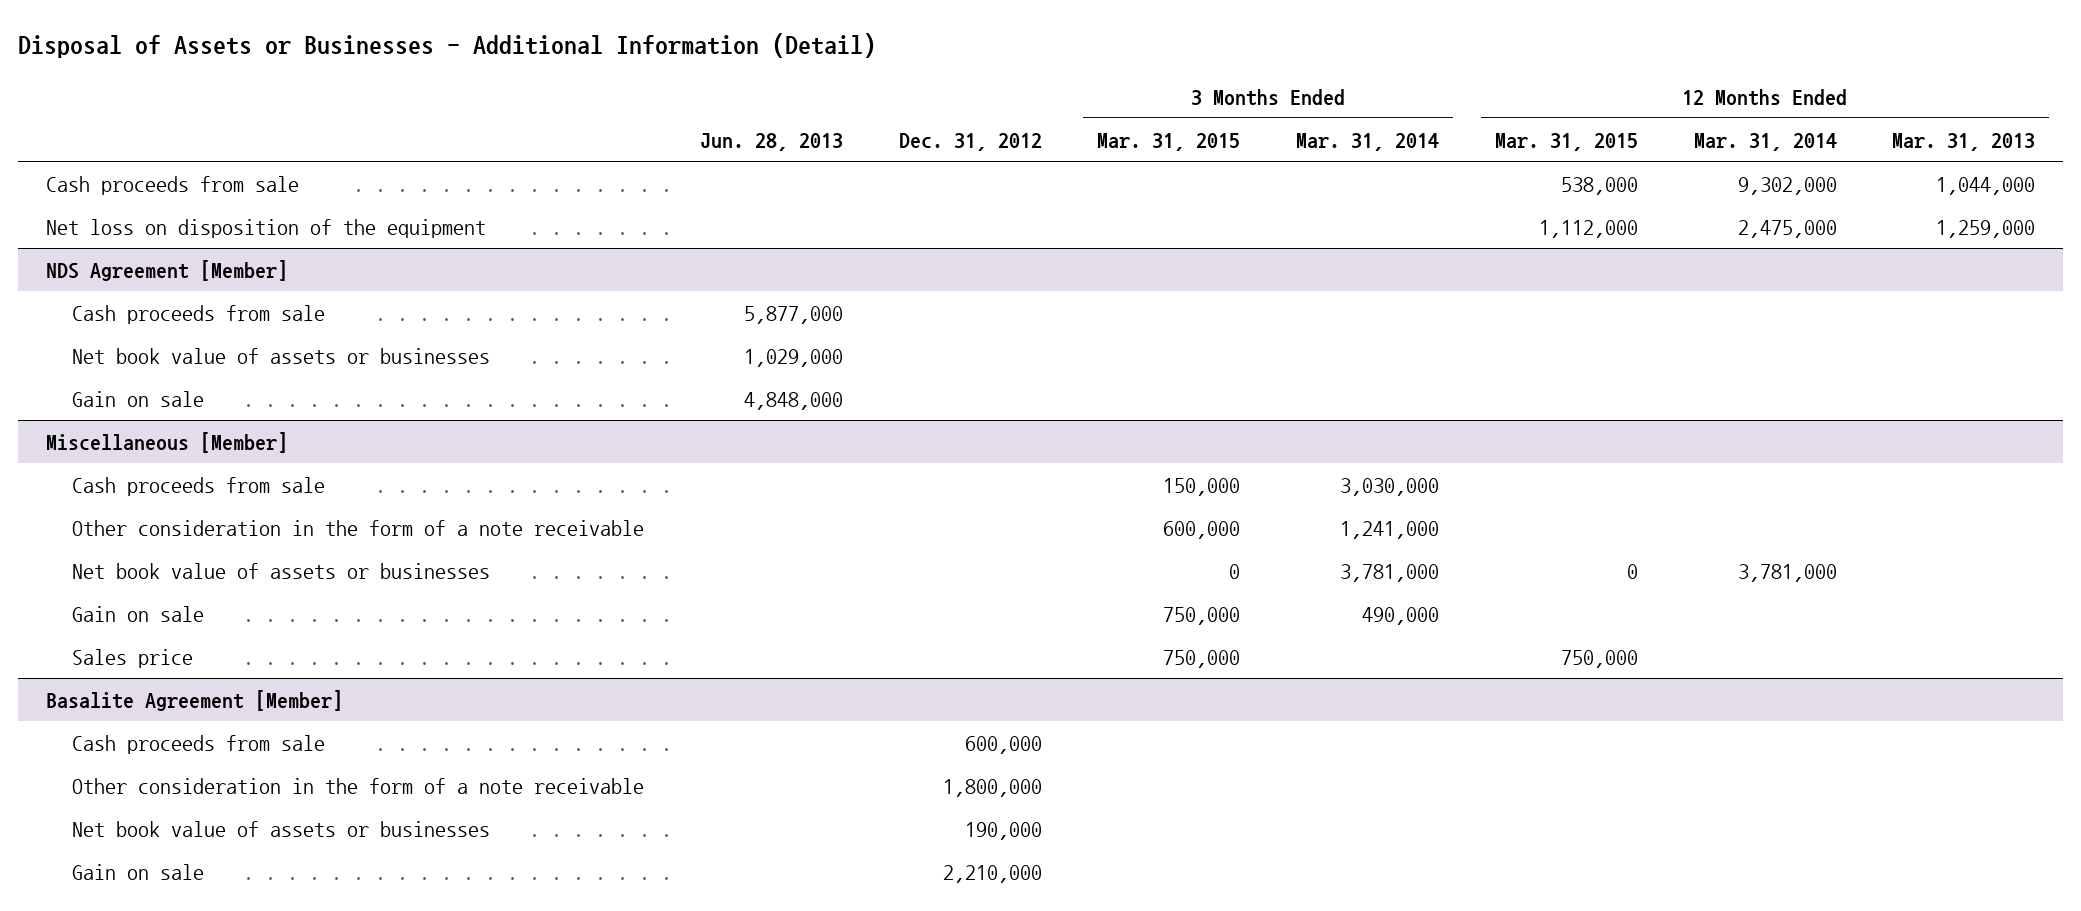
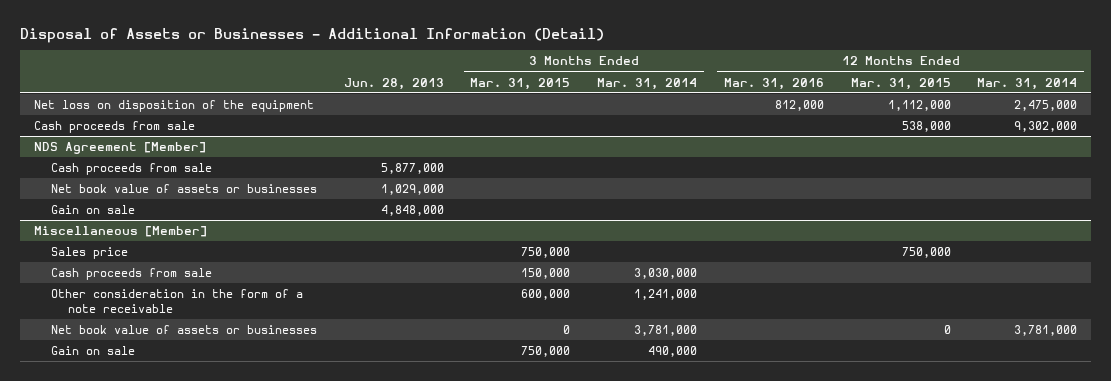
- | Jun. 28, 2013 | Dec. 31, 2012 | 3 Months Ended Mar. 31, 2015 | 3 Months Ended Mar. 31, 2014 | 12 Months Ended Mar. 31, 2015 | 12 Months Ended Mar. 31, 2014 | 12 Months Ended Mar. 31, 2013
+ | Jun. 28, 2013 | 3 Months Ended Mar. 31, 2015 | 3 Months Ended Mar. 31, 2014 | 12 Months Ended Mar. 31, 2016 | 12 Months Ended Mar. 31, 2015 | 12 Months Ended Mar. 31, 2014
moved down: Cash proceeds from sale | | | | | 538,000 | 9,302,000
@ Miscellaneous [Member]
moved up: Sales price | | 750,000 | | | 750,000 |
- Basalite Agreement [Member]
- Cash proceeds from sale | | 600,000 | | | | |
- Other consideration in the form of a note receivable | | 1,800,000 | | | | |
- Net book value of assets or businesses | | 190,000 | | | | |
- Gain on sale | | 2,210,000 | | | | |

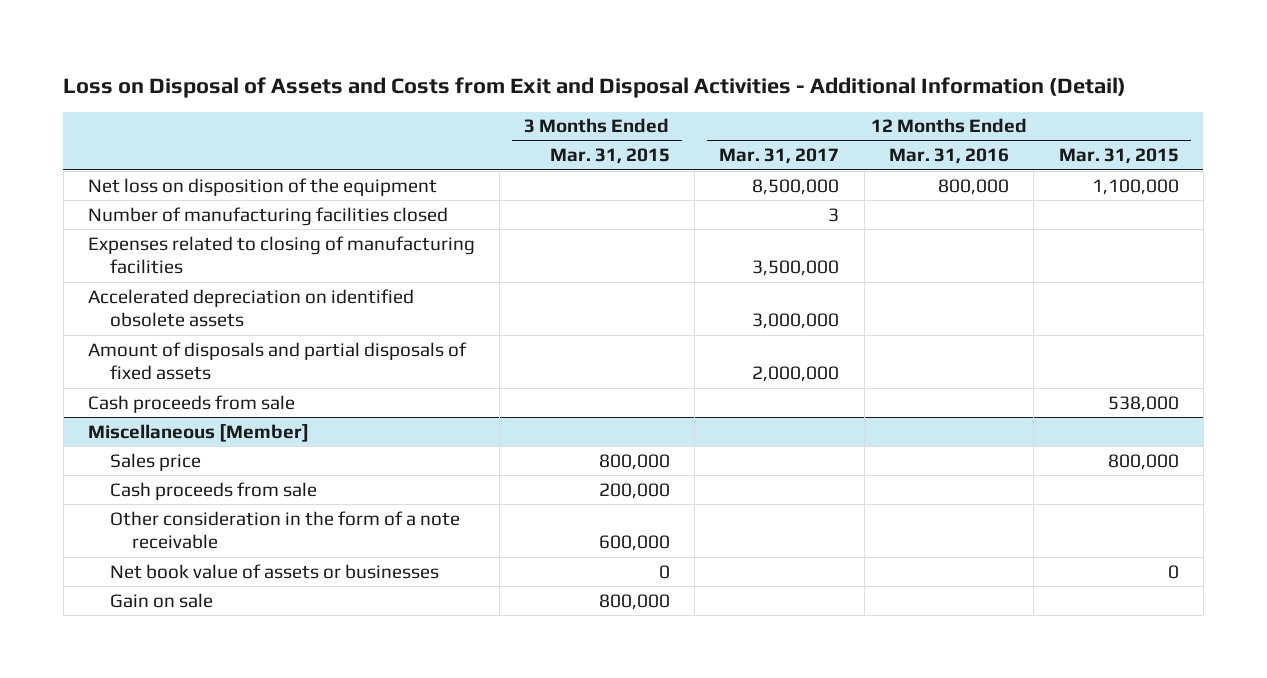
- Disposal of Assets or Businesses - Additional Information (Detail)
+ Loss on Disposal of Assets and Costs from Exit and Disposal Activities - Additional Information (Detail)
- | Jun. 28, 2013 | 3 Months Ended Mar. 31, 2015 | 3 Months Ended Mar. 31, 2014 | 12 Months Ended Mar. 31, 2016 | 12 Months Ended Mar. 31, 2015 | 12 Months Ended Mar. 31, 2014
+ | 3 Months Ended Mar. 31, 2015 | 12 Months Ended Mar. 31, 2017 | 12 Months Ended Mar. 31, 2016 | 12 Months Ended Mar. 31, 2015
- Net loss on disposition of the equipment | | | | 812,000 | 1,112,000 | 2,475,000
+ Net loss on disposition of the equipment | | 8,500,000 | 800,000 | 1,100,000
+ Number of manufacturing facilities closed | | 3 | |
+ Expenses related to closing of manufacturing facilities | | 3,500,000 | |
+ Accelerated depreciation on identified obsolete assets | | 3,000,000 | |
+ Amount of disposals and partial disposals of fixed assets | | 2,000,000 | |
- NDS Agreement [Member]
- Cash proceeds from sale | 5,877,000 | | | | |
- Net book value of assets or businesses | 1,029,000 | | | | |
- Gain on sale | 4,848,000 | | | | |
@ Miscellaneous [Member]
- Sales price | | 750,000 | | | 750,000 |
- Cash proceeds from sale | | 150,000 | 3,030,000 | | |
+ Sales price | 800,000 | | | 800,000
+ Cash proceeds from sale | 200,000 | | |
- Gain on sale | | 750,000 | 490,000 | | |
+ Gain on sale | 800,000 | | |

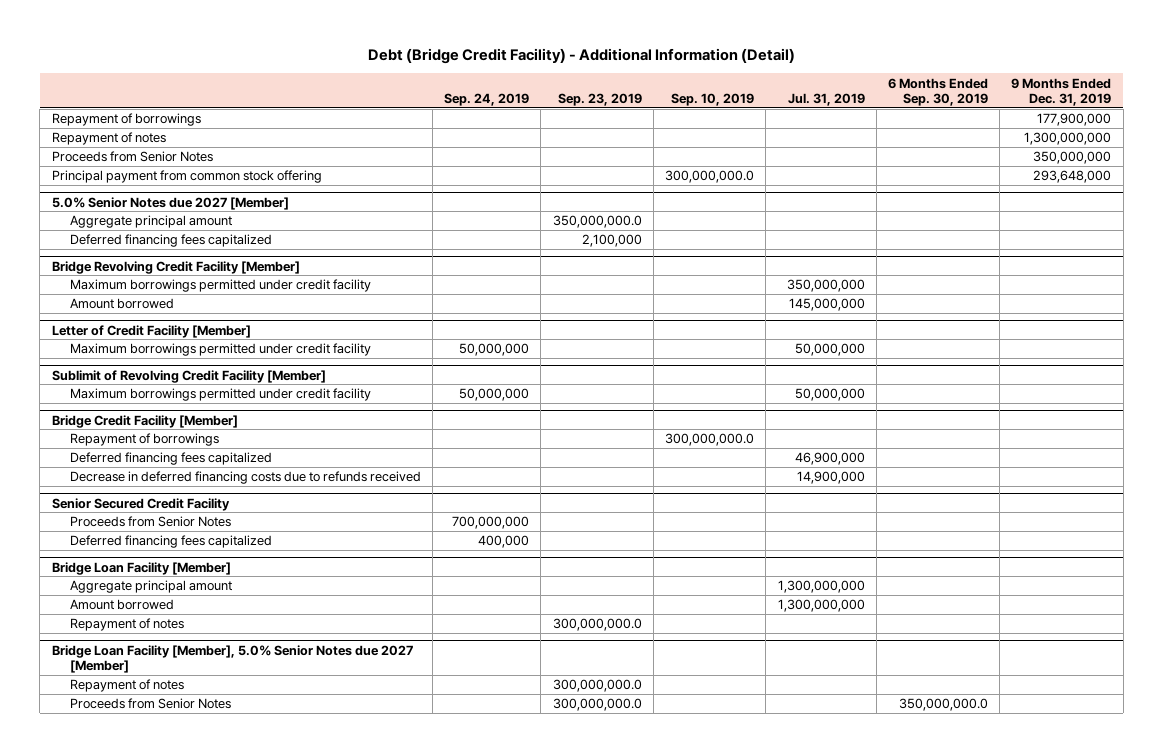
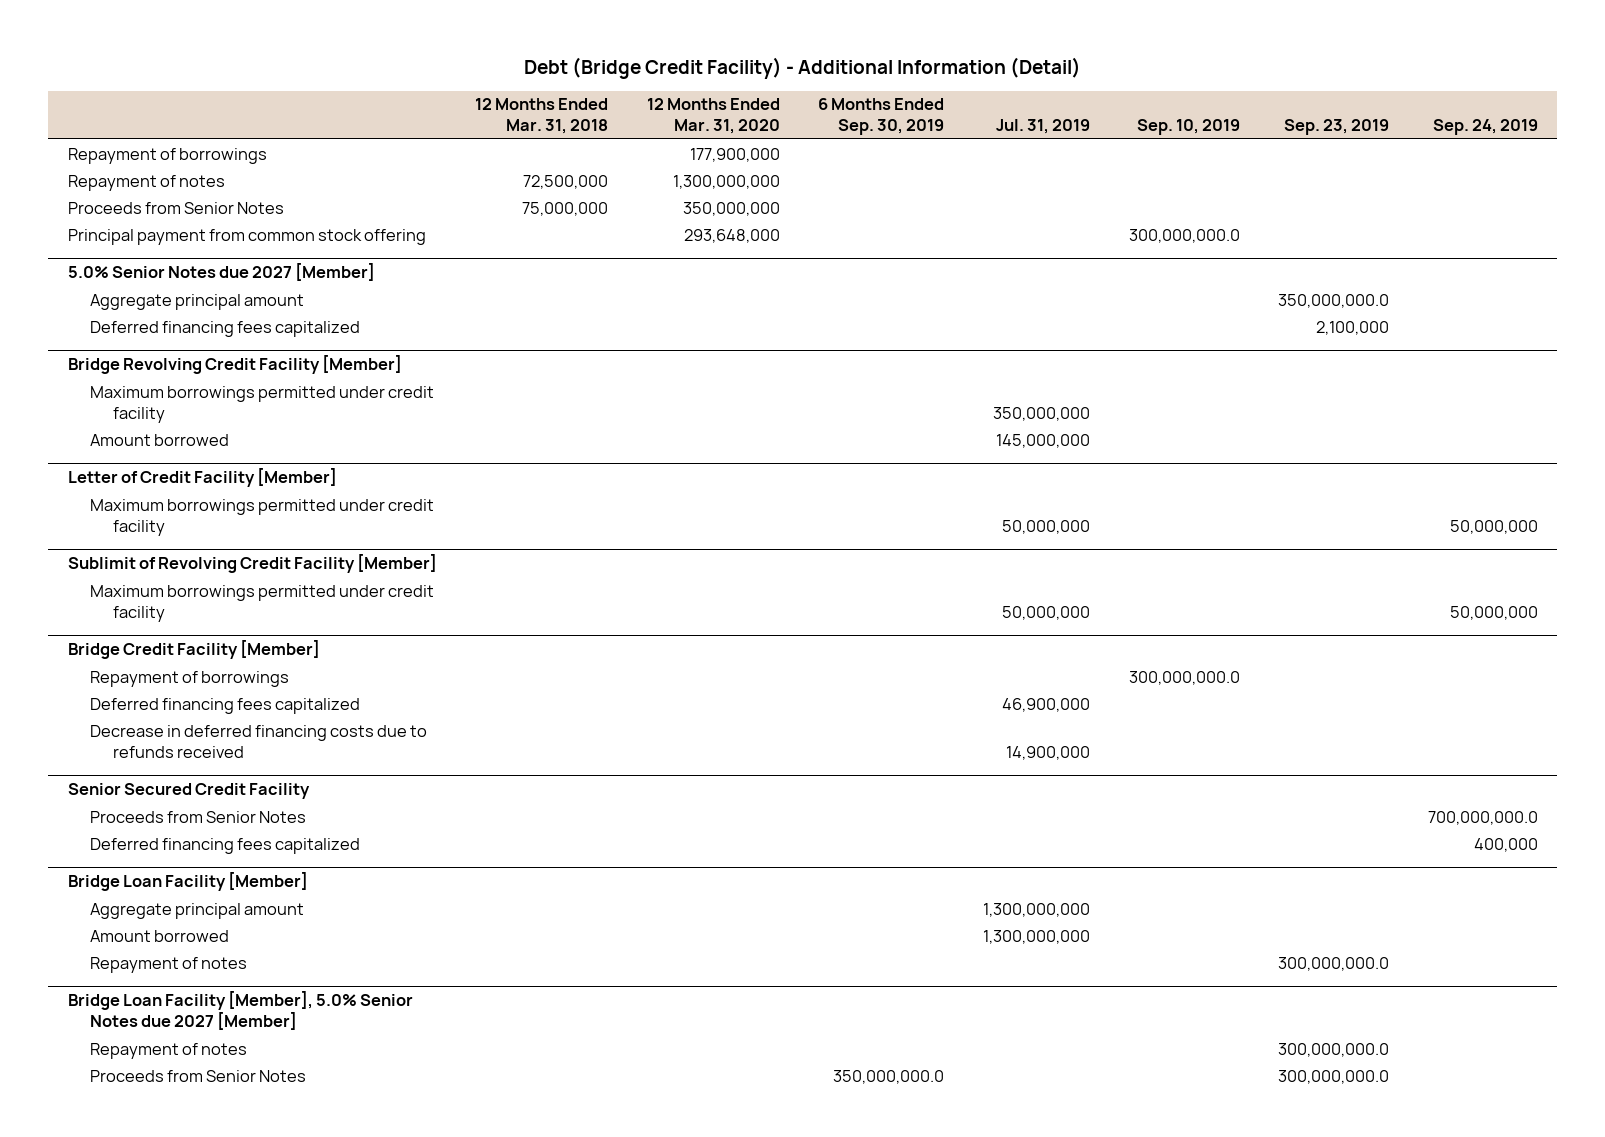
- | Sep. 24, 2019 | Sep. 23, 2019 | Sep. 10, 2019 | Jul. 31, 2019 | 6 Months Ended Sep. 30, 2019 | 9 Months Ended Dec. 31, 2019
+ | 12 Months Ended Mar. 31, 2018 | 12 Months Ended Mar. 31, 2020 | 6 Months Ended Sep. 30, 2019 | Jul. 31, 2019 | Sep. 10, 2019 | Sep. 23, 2019 | Sep. 24, 2019
@ Senior Secured Credit Facility
- Proceeds from Senior Notes | 700,000,000 | | | | |
+ Proceeds from Senior Notes | | | | | | | 700,000,000.0

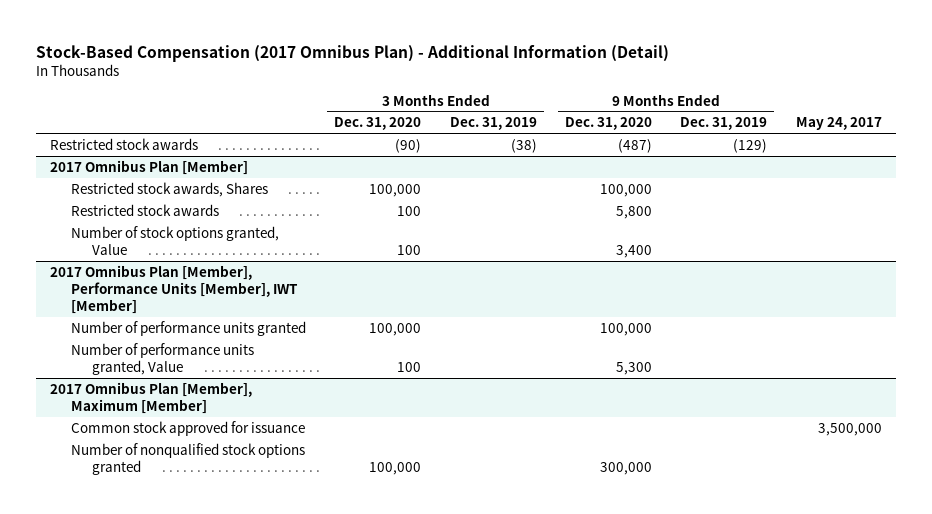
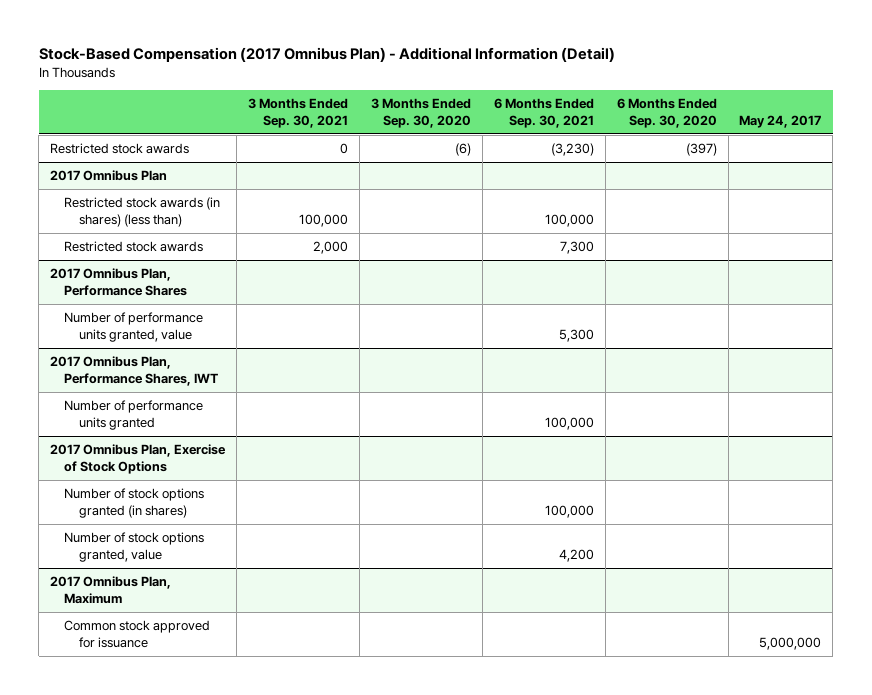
- | 3 Months Ended Dec. 31, 2020 | 3 Months Ended Dec. 31, 2019 | 9 Months Ended Dec. 31, 2020 | 9 Months Ended Dec. 31, 2019 | May 24, 2017
+ | 3 Months Ended Sep. 30, 2021 | 3 Months Ended Sep. 30, 2020 | 6 Months Ended Sep. 30, 2021 | 6 Months Ended Sep. 30, 2020 | May 24, 2017
- 2017 Omnibus Plan [Member]
- Restricted stock awards, Shares | 100,000 | | 100,000 | |
+ 2017 Omnibus Plan
+ Restricted stock awards (in shares) (less than) | 100,000 | | 100,000 | |
- Number of stock options granted, Value | 100 | | 3,400 | |
- 2017 Omnibus Plan [Member], Performance Units [Member], IWT [Member]
+ 2017 Omnibus Plan, Performance Shares
+ Number of performance units granted, value | | | 5,300 | |
+ 2017 Omnibus Plan, Performance Shares, IWT
- Number of performance units granted, Value | 100 | | 5,300 | |
- 2017 Omnibus Plan [Member], Maximum [Member]
- Common stock approved for issuance | | | | | 3,500,000
- Number of nonqualified stock options granted | 100,000 | | 300,000 | |
+ 2017 Omnibus Plan, Exercise of Stock Options
+ Number of stock options granted (in shares) | | | 100,000 | |
+ Number of stock options granted, value | | | 4,200 | |
+ 2017 Omnibus Plan, Maximum
+ Common stock approved for issuance | | | | | 5,000,000

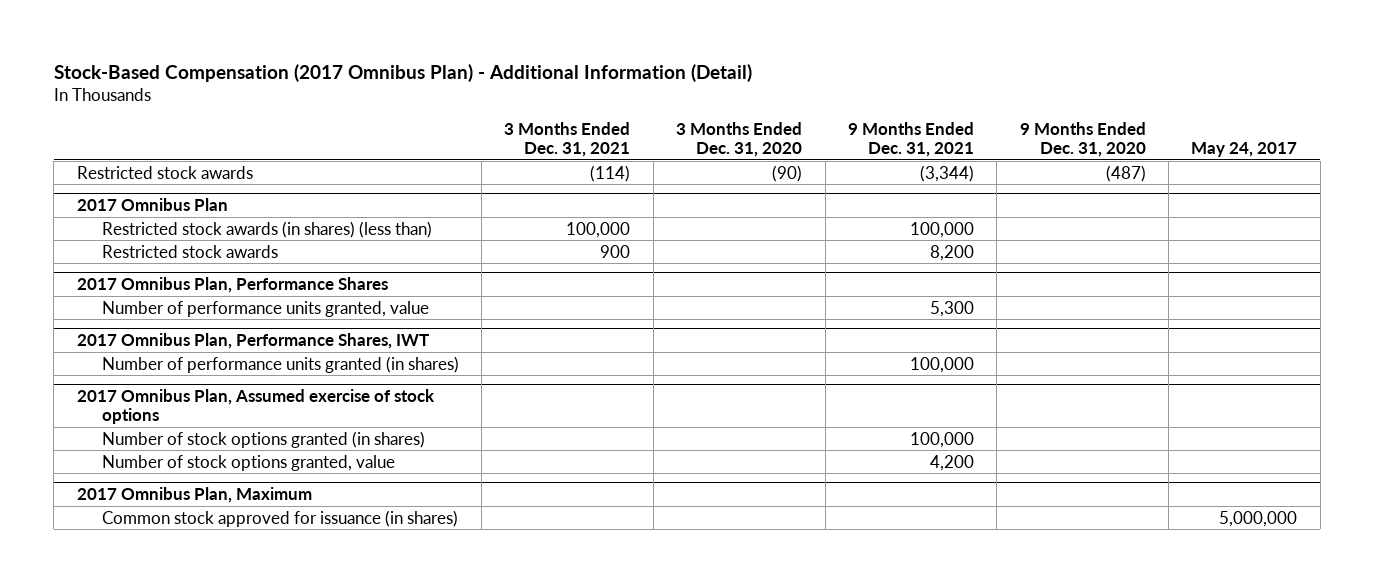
- | 3 Months Ended Sep. 30, 2021 | 3 Months Ended Sep. 30, 2020 | 6 Months Ended Sep. 30, 2021 | 6 Months Ended Sep. 30, 2020 | May 24, 2017
+ | 3 Months Ended Dec. 31, 2021 | 3 Months Ended Dec. 31, 2020 | 9 Months Ended Dec. 31, 2021 | 9 Months Ended Dec. 31, 2020 | May 24, 2017
@ 2017 Omnibus Plan, Performance Shares, IWT
- Number of performance units granted | | | 100,000 | |
- 2017 Omnibus Plan, Exercise of Stock Options
@ 2017 Omnibus Plan, Performance Shares, IWT
+ Number of performance units granted (in shares) | | | 100,000 | |
+ 2017 Omnibus Plan, Assumed exercise of stock options
@ 2017 Omnibus Plan, Maximum
- Common stock approved for issuance | | | | | 5,000,000
+ Common stock approved for issuance (in shares) | | | | | 5,000,000

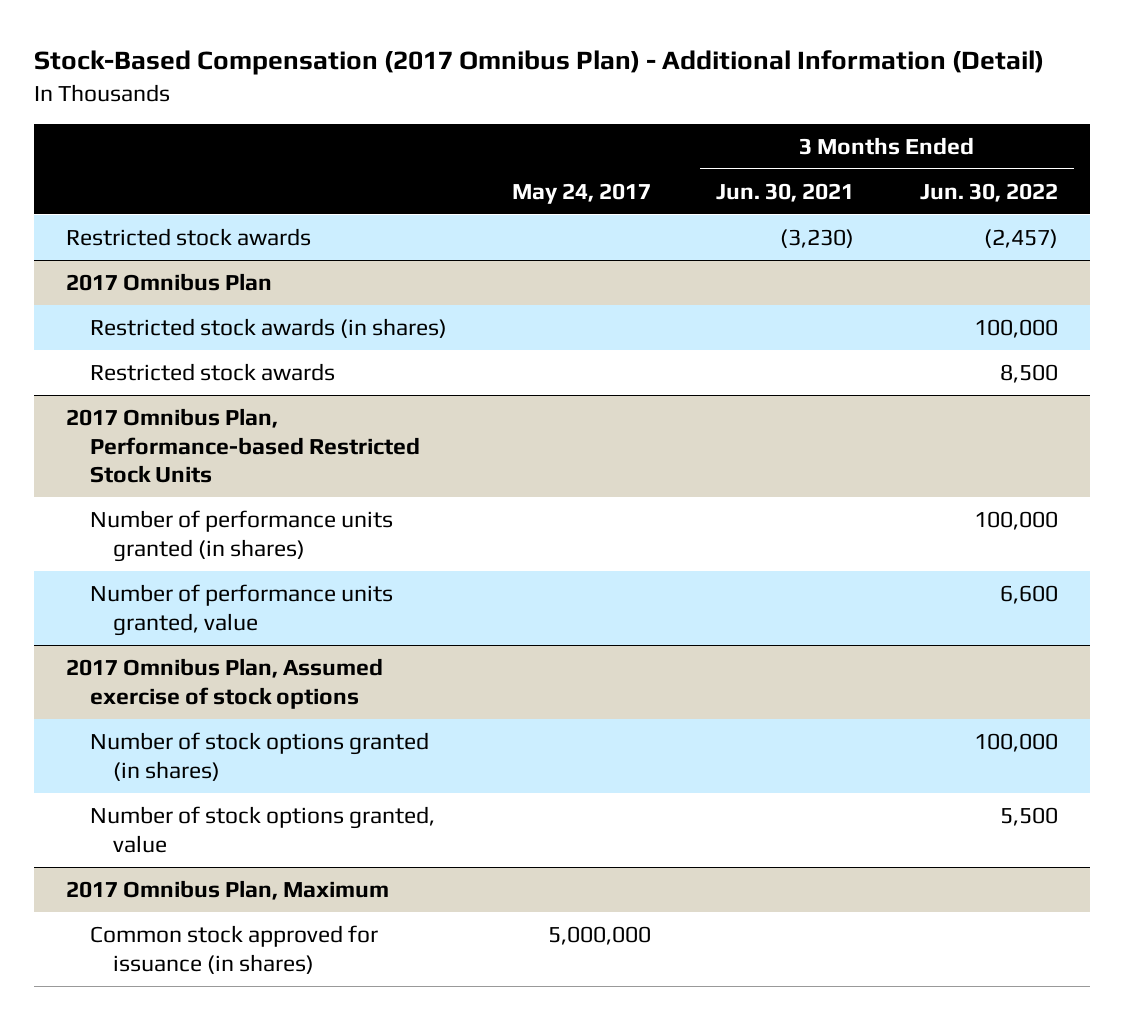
- | 3 Months Ended Dec. 31, 2021 | 3 Months Ended Dec. 31, 2020 | 9 Months Ended Dec. 31, 2021 | 9 Months Ended Dec. 31, 2020 | May 24, 2017
+ | May 24, 2017 | 3 Months Ended Jun. 30, 2021 | 3 Months Ended Jun. 30, 2022
@ 2017 Omnibus Plan
- Restricted stock awards (in shares) (less than) | 100,000 | | 100,000 | |
+ Restricted stock awards (in shares) | | | 100,000
- 2017 Omnibus Plan, Performance Shares
- Number of performance units granted, value | | | 5,300 | |
- 2017 Omnibus Plan, Performance Shares, IWT
- Number of performance units granted (in shares) | | | 100,000 | |
+ 2017 Omnibus Plan, Performance-based Restricted Stock Units
+ Number of performance units granted (in shares) | | | 100,000
+ Number of performance units granted, value | | | 6,600

